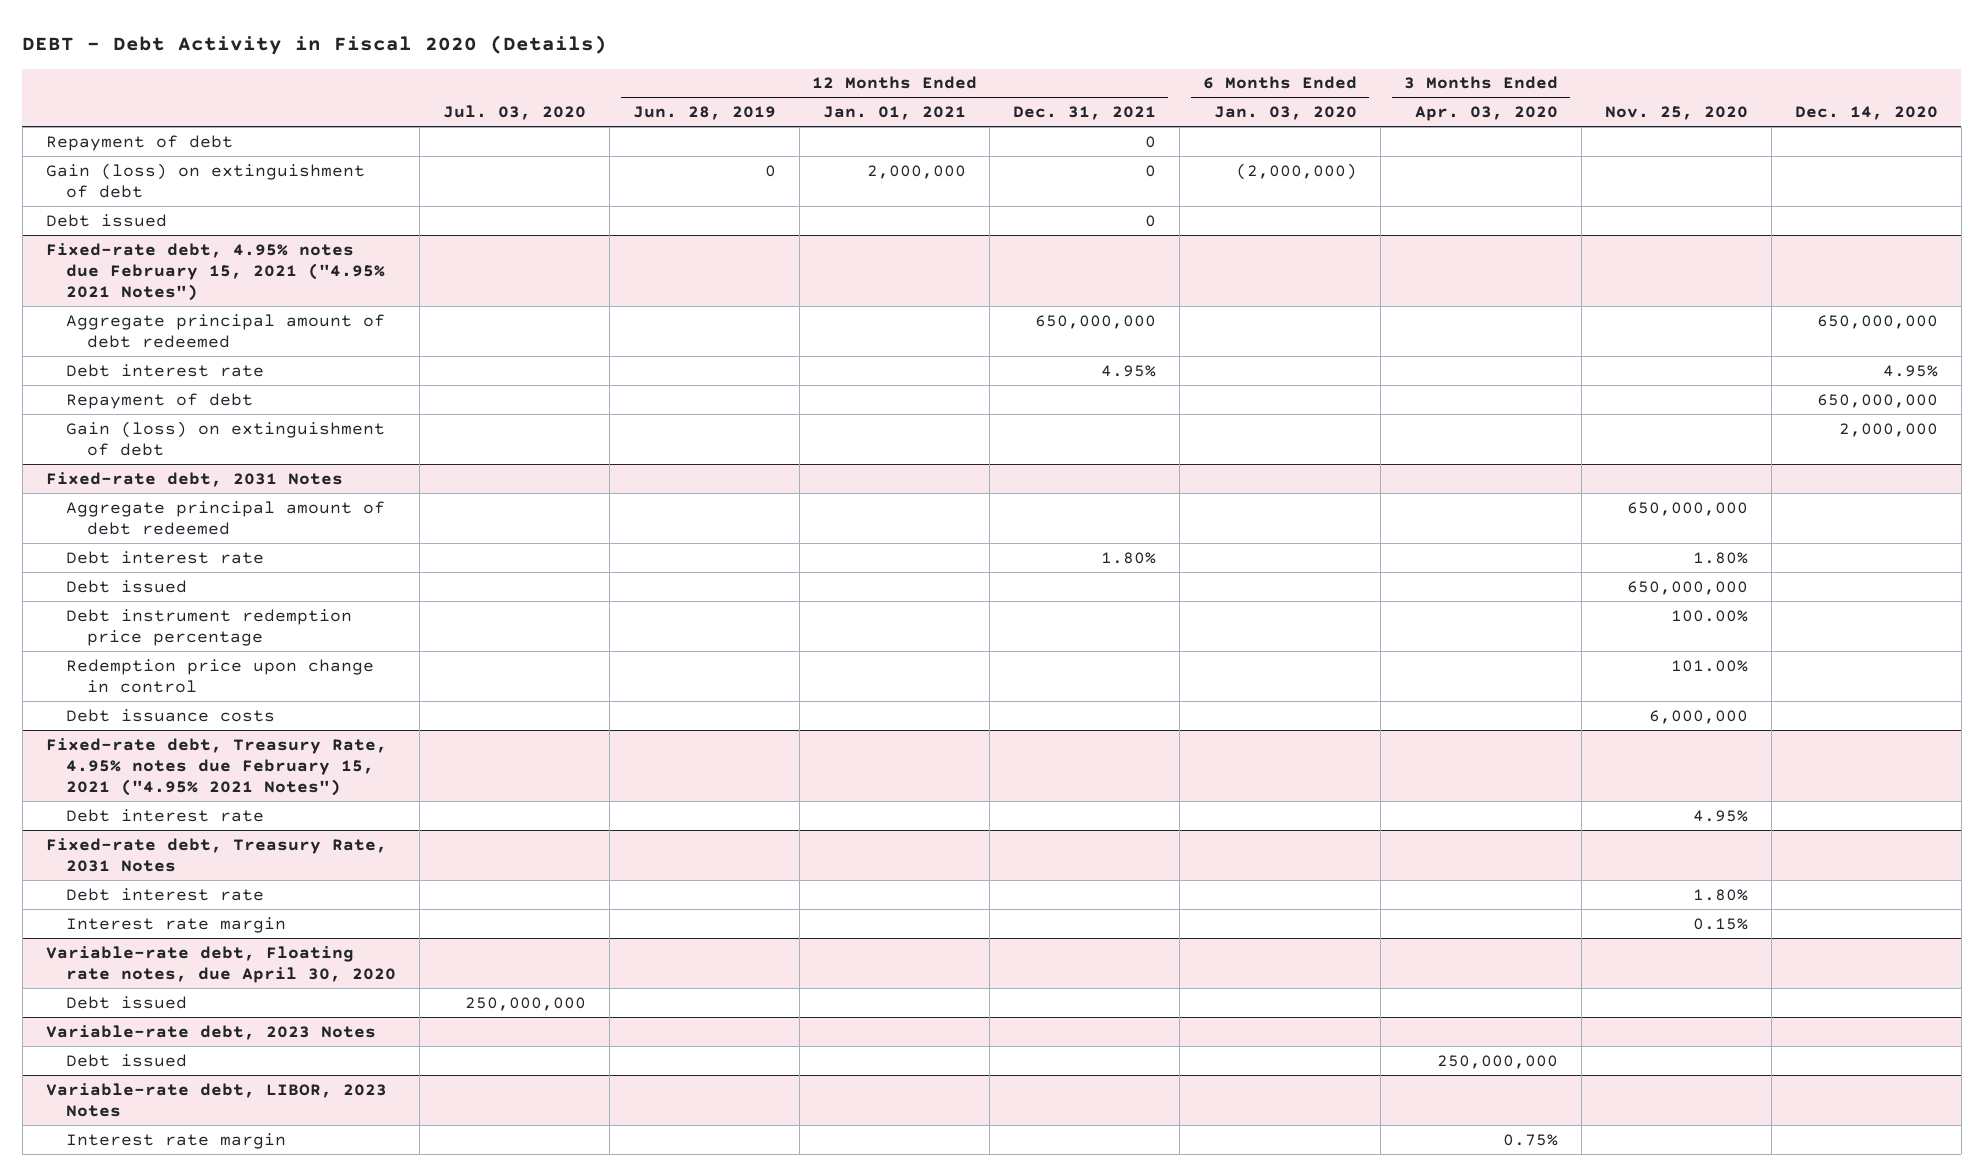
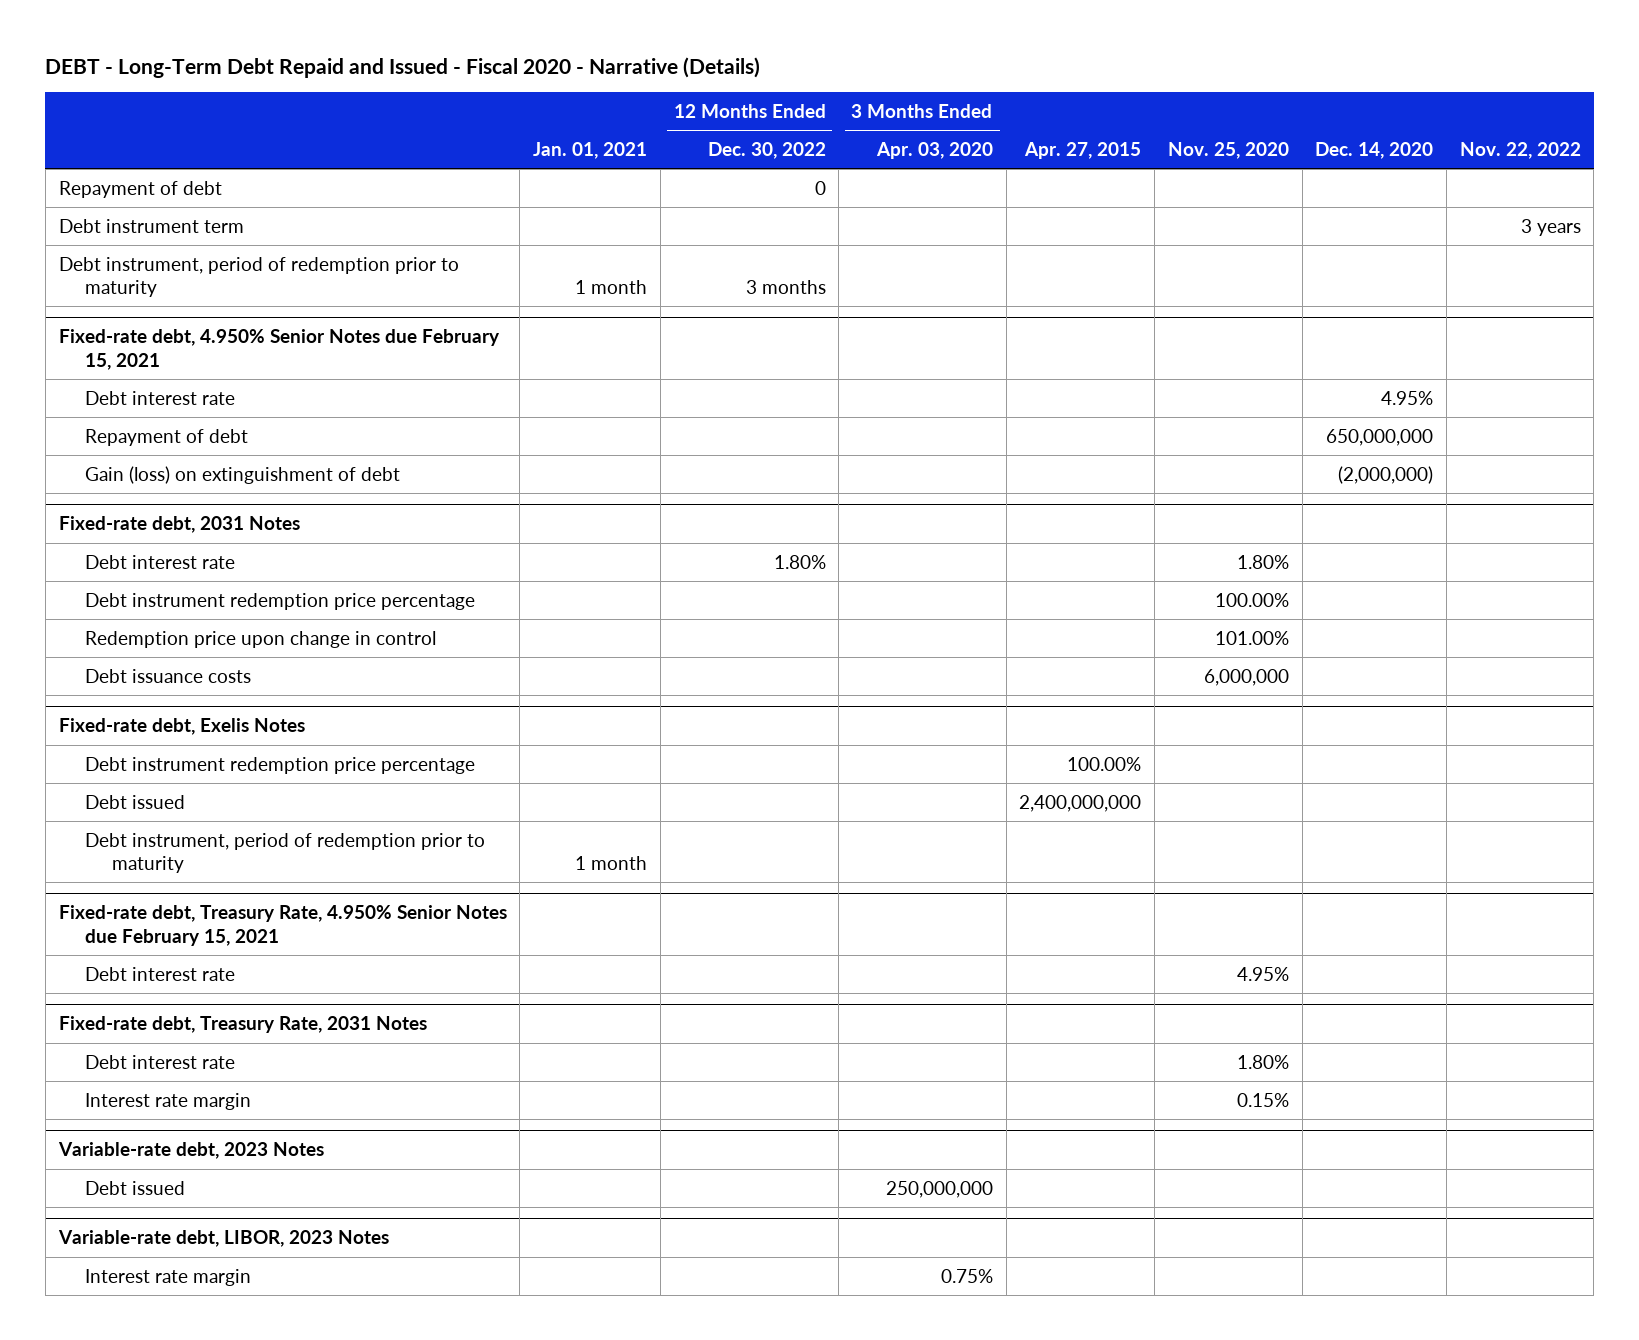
- DEBT - Debt Activity in Fiscal 2020 (Details)
+ DEBT - Long-Term Debt Repaid and Issued - Fiscal 2020 - Narrative (Details)
- | Jul. 03, 2020 | 12 Months Ended Jun. 28, 2019 | 12 Months Ended Jan. 01, 2021 | 12 Months Ended Dec. 31, 2021 | 6 Months Ended Jan. 03, 2020 | 3 Months Ended Apr. 03, 2020 | Nov. 25, 2020 | Dec. 14, 2020
+ | Jan. 01, 2021 | 12 Months Ended Dec. 30, 2022 | 3 Months Ended Apr. 03, 2020 | Apr. 27, 2015 | Nov. 25, 2020 | Dec. 14, 2020 | Nov. 22, 2022
- Gain (loss) on extinguishment of debt | | 0 | 2,000,000 | 0 | (2,000,000) | | |
- Debt issued | | | | 0 | | | |
- Fixed-rate debt, 4.95% notes due February 15, 2021 ("4.95% 2021 Notes")
- Aggregate principal amount of debt redeemed | | | | 650,000,000 | | | | 650,000,000
+ Debt instrument term | | | | | | | 3 years
+ Debt instrument, period of redemption prior to maturity | 1 month | 3 months | | | | |
+ Fixed-rate debt, 4.950% Senior Notes due February 15, 2021
- Gain (loss) on extinguishment of debt | | | | | | | | 2,000,000
+ Gain (loss) on extinguishment of debt | | | | | | (2,000,000) |
@ Fixed-rate debt, 2031 Notes
- Aggregate principal amount of debt redeemed | | | | | | | 650,000,000 |
- Debt issued | | | | | | | 650,000,000 |
- Fixed-rate debt, Treasury Rate, 4.95% notes due February 15, 2021 ("4.95% 2021 Notes")
+ Fixed-rate debt, Exelis Notes
+ Debt instrument redemption price percentage | | | | 100.00% | | |
+ Debt issued | | | | 2,400,000,000 | | |
+ Debt instrument, period of redemption prior to maturity | 1 month | | | | | |
+ Fixed-rate debt, Treasury Rate, 4.950% Senior Notes due February 15, 2021
- Variable-rate debt, Floating rate notes, due April 30, 2020
- Debt issued | 250,000,000 | | | | | | |

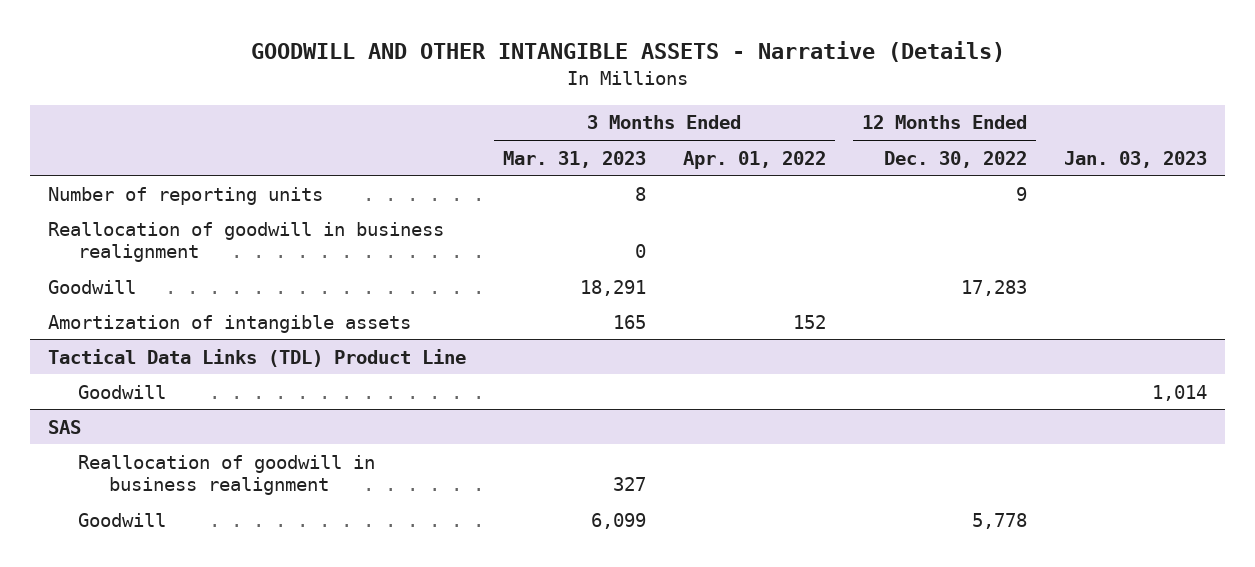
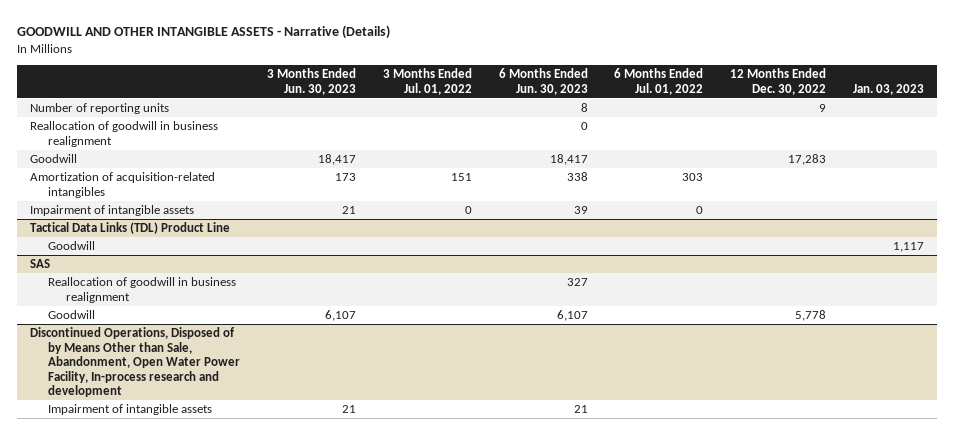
- | 3 Months Ended Mar. 31, 2023 | 3 Months Ended Apr. 01, 2022 | 12 Months Ended Dec. 30, 2022 | Jan. 03, 2023
+ | 3 Months Ended Jun. 30, 2023 | 3 Months Ended Jul. 01, 2022 | 6 Months Ended Jun. 30, 2023 | 6 Months Ended Jul. 01, 2022 | 12 Months Ended Dec. 30, 2022 | Jan. 03, 2023
- Amortization of intangible assets | 165 | 152 | |
+ Amortization of acquisition-related intangibles | 173 | 151 | 338 | 303 | |
+ Impairment of intangible assets | 21 | 0 | 39 | 0 | |
@ Tactical Data Links (TDL) Product Line
- Goodwill | | | | 1,014
+ Goodwill | | | | | | 1,117
+ Discontinued Operations, Disposed of by Means Other than Sale, Abandonment, Open Water Power Facility, In-process research and development
+ Impairment of intangible assets | 21 | | 21 | | |

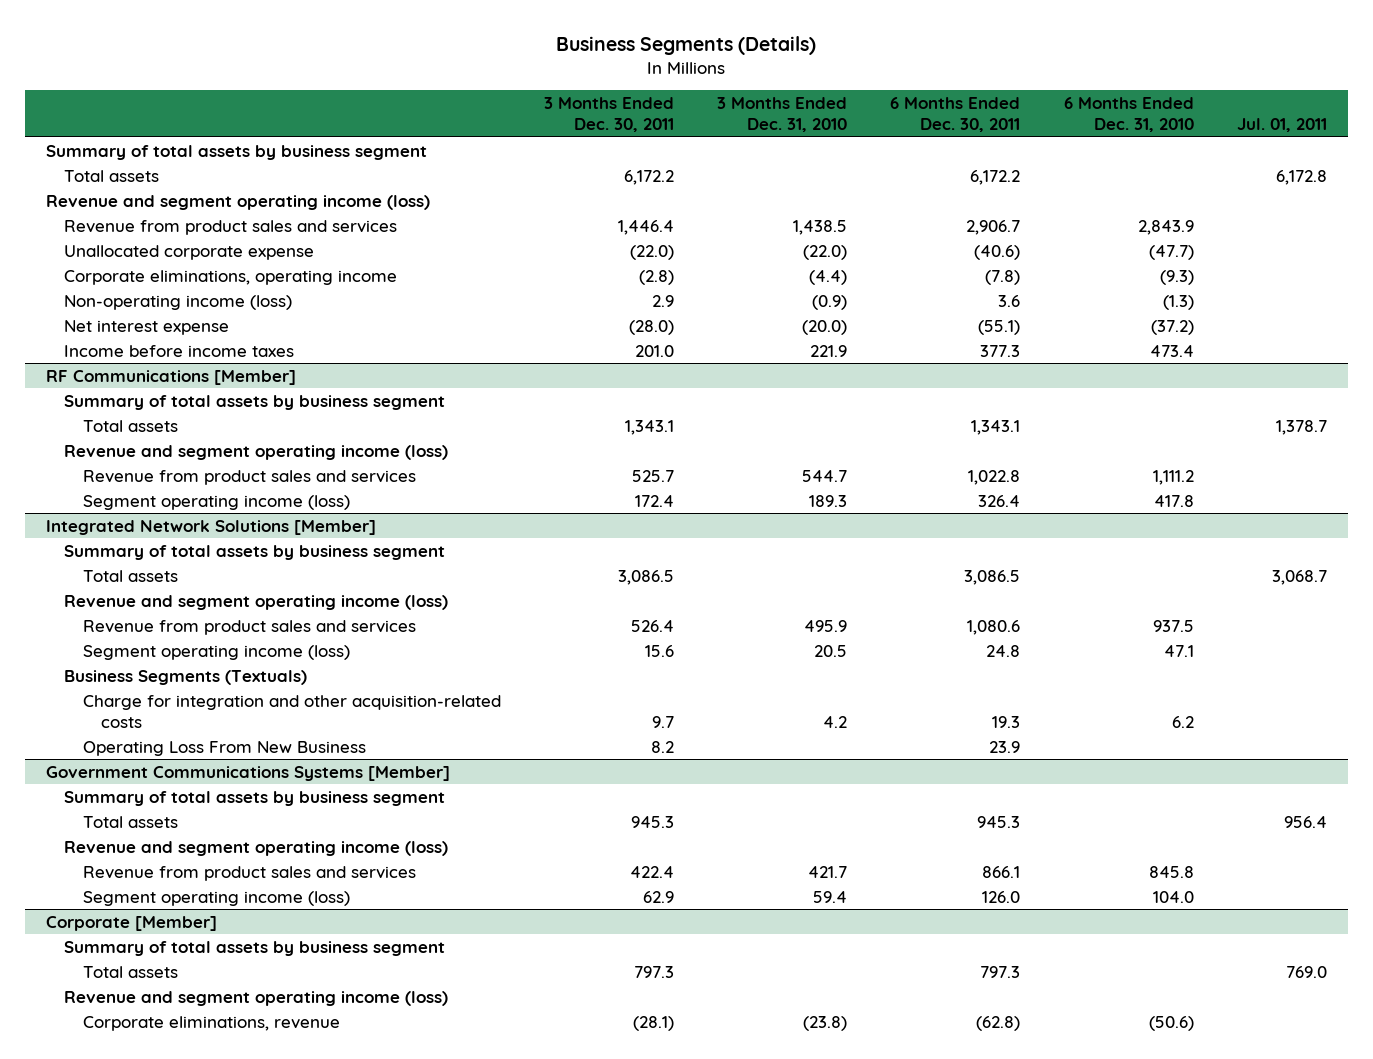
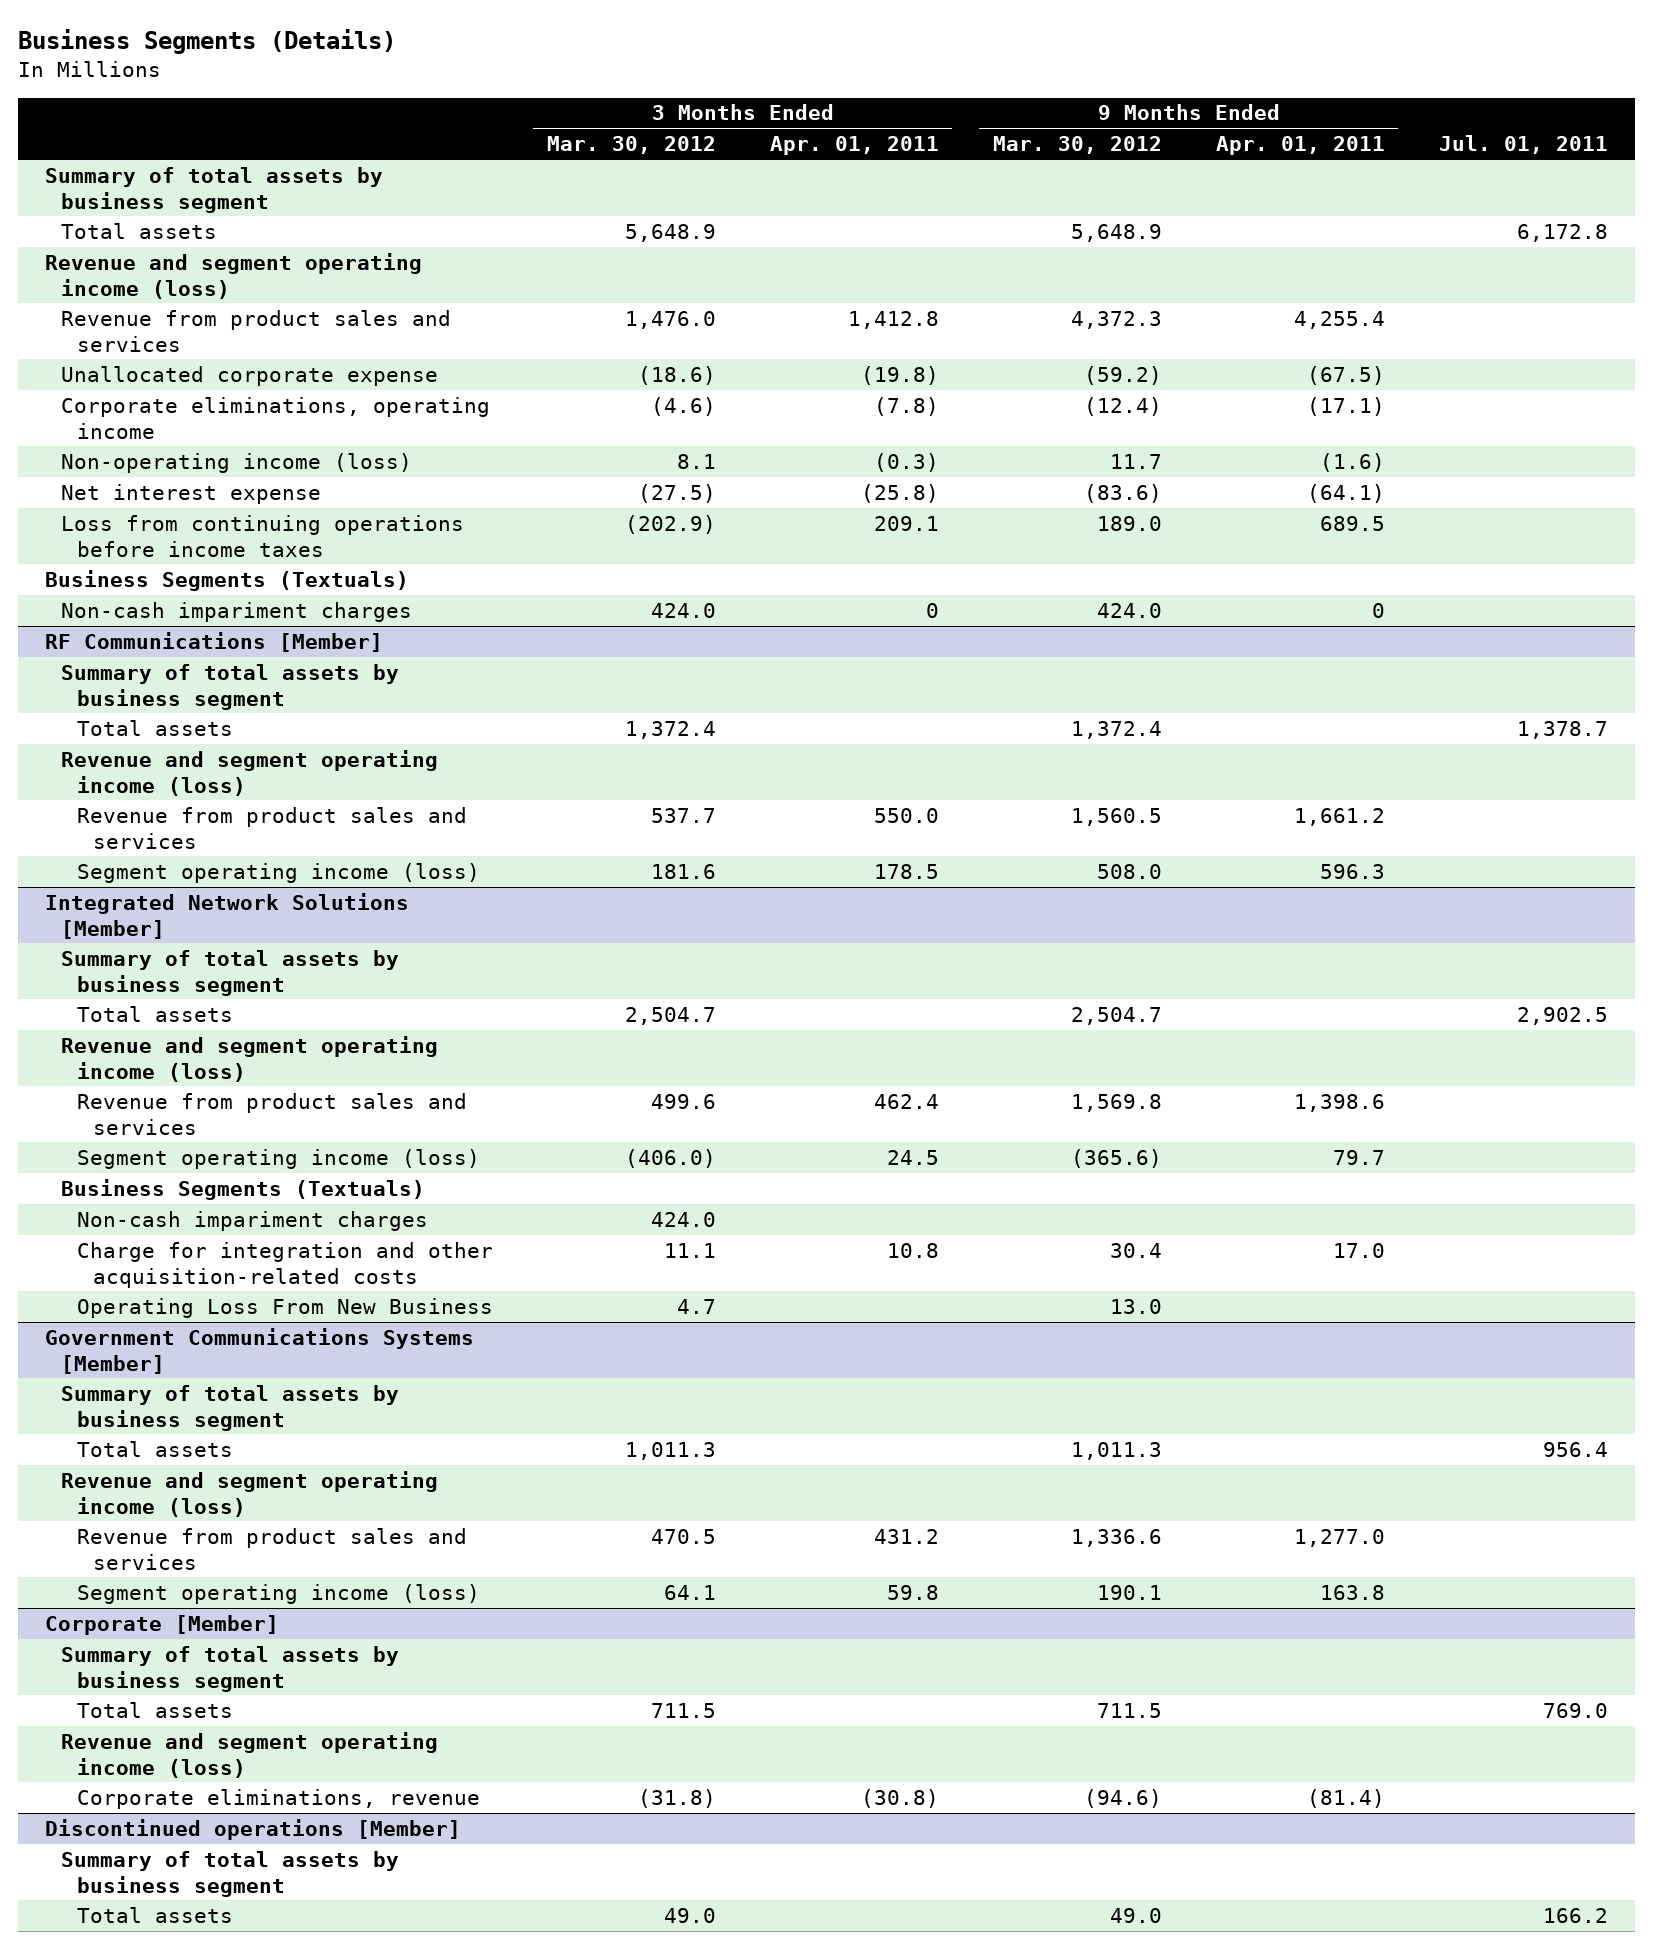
- | 3 Months Ended Dec. 30, 2011 | 3 Months Ended Dec. 31, 2010 | 6 Months Ended Dec. 30, 2011 | 6 Months Ended Dec. 31, 2010 | Jul. 01, 2011
+ | 3 Months Ended Mar. 30, 2012 | 3 Months Ended Apr. 01, 2011 | 9 Months Ended Mar. 30, 2012 | 9 Months Ended Apr. 01, 2011 | Jul. 01, 2011
- Income before income taxes | 201.0 | 221.9 | 377.3 | 473.4 |
+ Loss from continuing operations before income taxes | (202.9) | 209.1 | 189.0 | 689.5 |
+ Business Segments (Textuals)
+ Non-cash impariment charges | 424.0 | 0 | 424.0 | 0 |
@ Integrated Network Solutions [Member]
- Total assets | 3,086.5 | | 3,086.5 | | 3,068.7
+ Total assets | 2,504.7 | | 2,504.7 | | 2,902.5
+ Non-cash impariment charges | 424.0 | | | |
+ Discontinued operations [Member]
+ Summary of total assets by business segment
+ Total assets | 49.0 | | 49.0 | | 166.2

